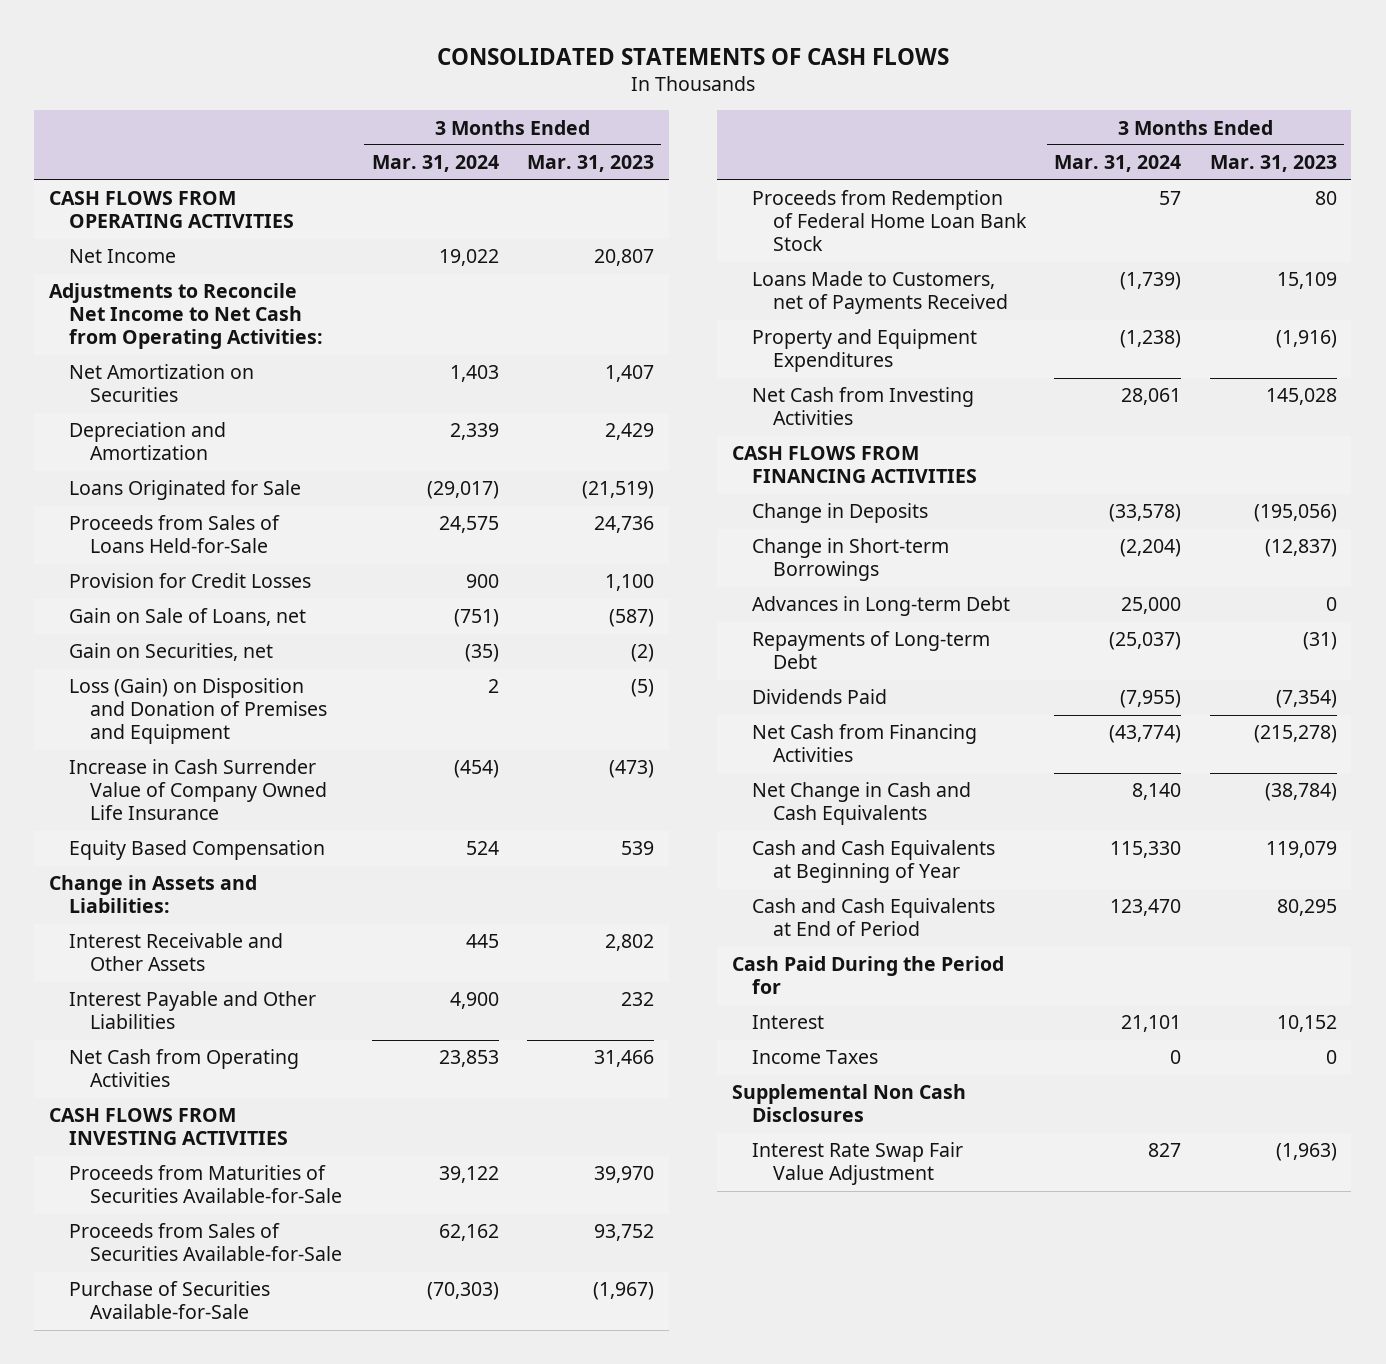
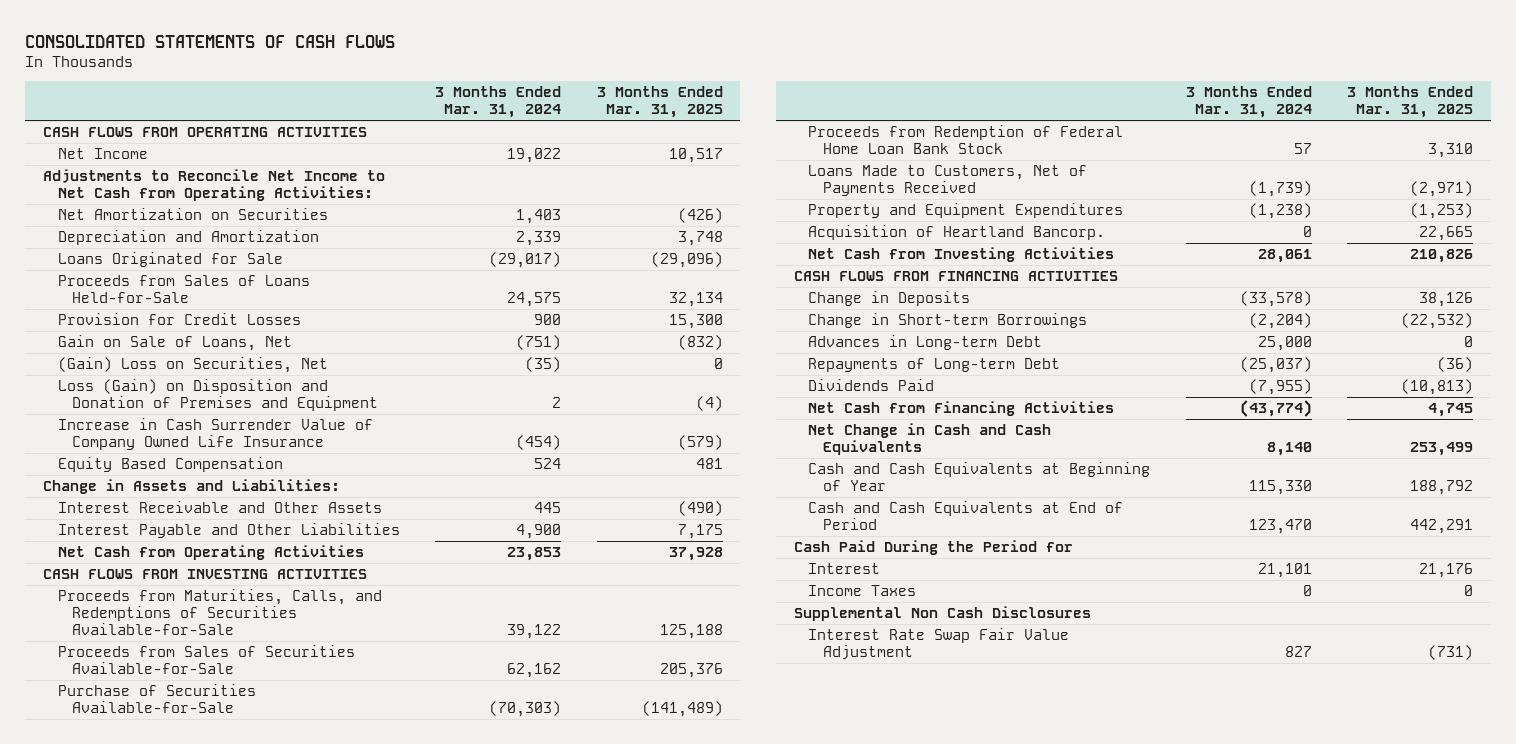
- | 3 Months Ended Mar. 31, 2024 | 3 Months Ended Mar. 31, 2023
+ | 3 Months Ended Mar. 31, 2024 | 3 Months Ended Mar. 31, 2025
- Gain on Sale of Loans, net | (751) | (587)
- Gain on Securities, net | (35) | (2)
+ Gain on Sale of Loans, Net | (751) | (832)
+ (Gain) Loss on Securities, Net | (35) | 0
- Proceeds from Maturities of Securities Available-for-Sale | 39,122 | 39,970
+ Proceeds from Maturities, Calls, and Redemptions of Securities Available-for-Sale | 39,122 | 125,188
- Loans Made to Customers, net of Payments Received | (1,739) | 15,109
+ Loans Made to Customers, Net of Payments Received | (1,739) | (2,971)
+ Acquisition of Heartland Bancorp. | 0 | 22,665

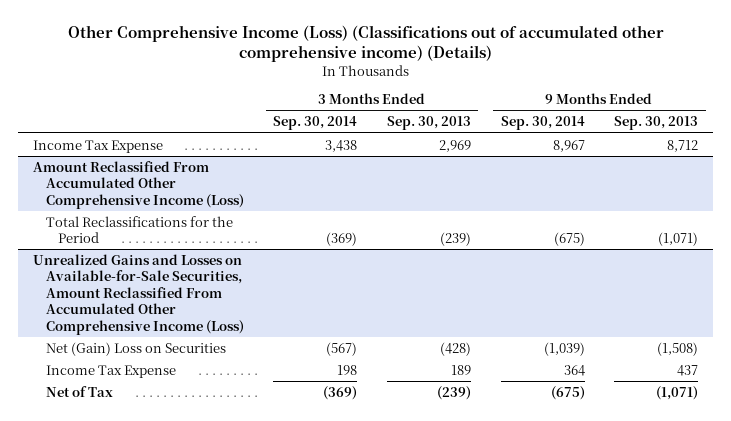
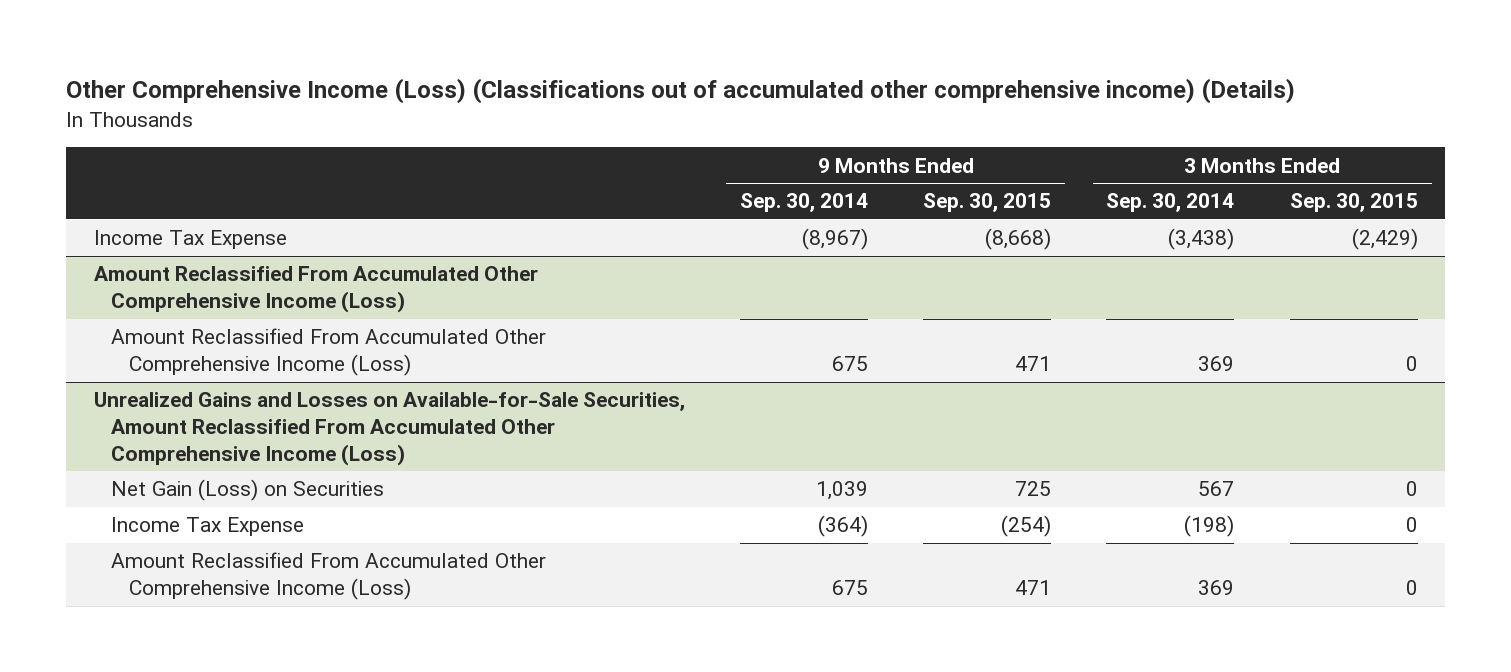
- | 3 Months Ended Sep. 30, 2014 | 3 Months Ended Sep. 30, 2013 | 9 Months Ended Sep. 30, 2014 | 9 Months Ended Sep. 30, 2013
+ | 9 Months Ended Sep. 30, 2014 | 9 Months Ended Sep. 30, 2015 | 3 Months Ended Sep. 30, 2014 | 3 Months Ended Sep. 30, 2015
- Income Tax Expense | 3,438 | 2,969 | 8,967 | 8,712
+ Income Tax Expense | (8,967) | (8,668) | (3,438) | (2,429)
@ Amount Reclassified From Accumulated Other Comprehensive Income (Loss)
- Total Reclassifications for the Period | (369) | (239) | (675) | (1,071)
+ Amount Reclassified From Accumulated Other Comprehensive Income (Loss) | 675 | 471 | 369 | 0
@ Unrealized Gains and Losses on Available-for-Sale Securities, Amount Reclassified From Accumulated Other Comprehensive Income (Loss)
- Net (Gain) Loss on Securities | (567) | (428) | (1,039) | (1,508)
- Income Tax Expense | 198 | 189 | 364 | 437
- Net of Tax | (369) | (239) | (675) | (1,071)
+ Net Gain (Loss) on Securities | 1,039 | 725 | 567 | 0
+ Income Tax Expense | (364) | (254) | (198) | 0
+ Amount Reclassified From Accumulated Other Comprehensive Income (Loss) | 675 | 471 | 369 | 0

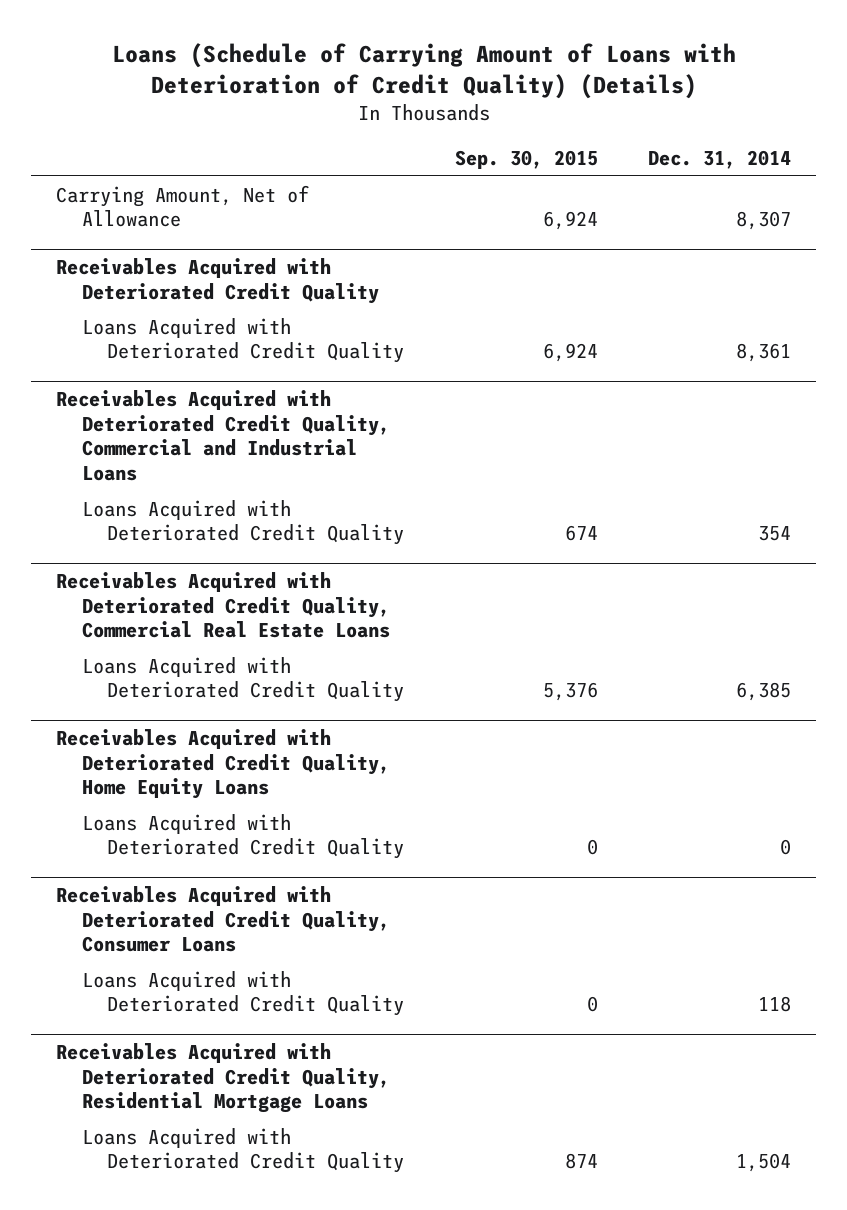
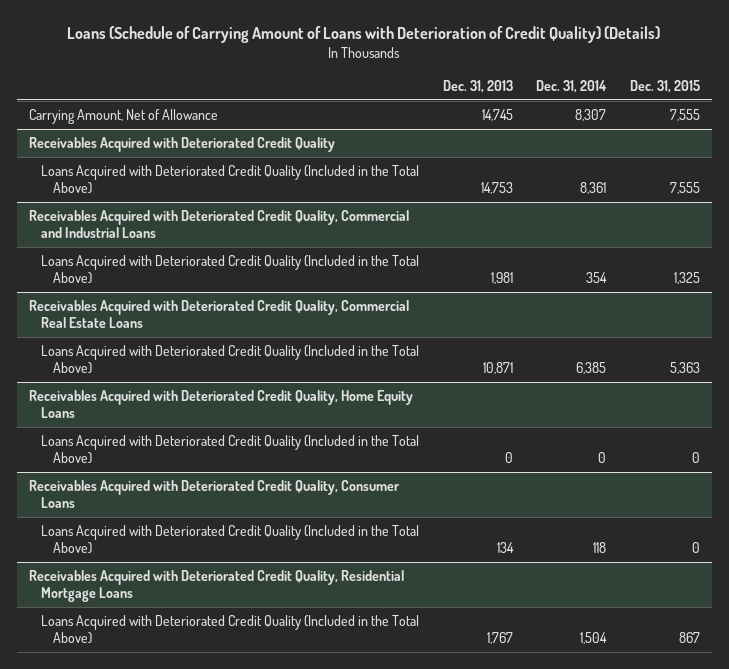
- | Sep. 30, 2015 | Dec. 31, 2014
+ | Dec. 31, 2013 | Dec. 31, 2014 | Dec. 31, 2015
@ Receivables Acquired with Deteriorated Credit Quality
- Loans Acquired with Deteriorated Credit Quality | 6,924 | 8,361
+ Loans Acquired with Deteriorated Credit Quality (Included in the Total Above) | 14,753 | 8,361 | 7,555
@ Receivables Acquired with Deteriorated Credit Quality, Commercial and Industrial Loans
- Loans Acquired with Deteriorated Credit Quality | 674 | 354
+ Loans Acquired with Deteriorated Credit Quality (Included in the Total Above) | 1,981 | 354 | 1,325
@ Receivables Acquired with Deteriorated Credit Quality, Commercial Real Estate Loans
- Loans Acquired with Deteriorated Credit Quality | 5,376 | 6,385
+ Loans Acquired with Deteriorated Credit Quality (Included in the Total Above) | 10,871 | 6,385 | 5,363
@ Receivables Acquired with Deteriorated Credit Quality, Home Equity Loans
- Loans Acquired with Deteriorated Credit Quality | 0 | 0
+ Loans Acquired with Deteriorated Credit Quality (Included in the Total Above) | 0 | 0 | 0
@ Receivables Acquired with Deteriorated Credit Quality, Consumer Loans
- Loans Acquired with Deteriorated Credit Quality | 0 | 118
+ Loans Acquired with Deteriorated Credit Quality (Included in the Total Above) | 134 | 118 | 0
@ Receivables Acquired with Deteriorated Credit Quality, Residential Mortgage Loans
- Loans Acquired with Deteriorated Credit Quality | 874 | 1,504
+ Loans Acquired with Deteriorated Credit Quality (Included in the Total Above) | 1,767 | 1,504 | 867

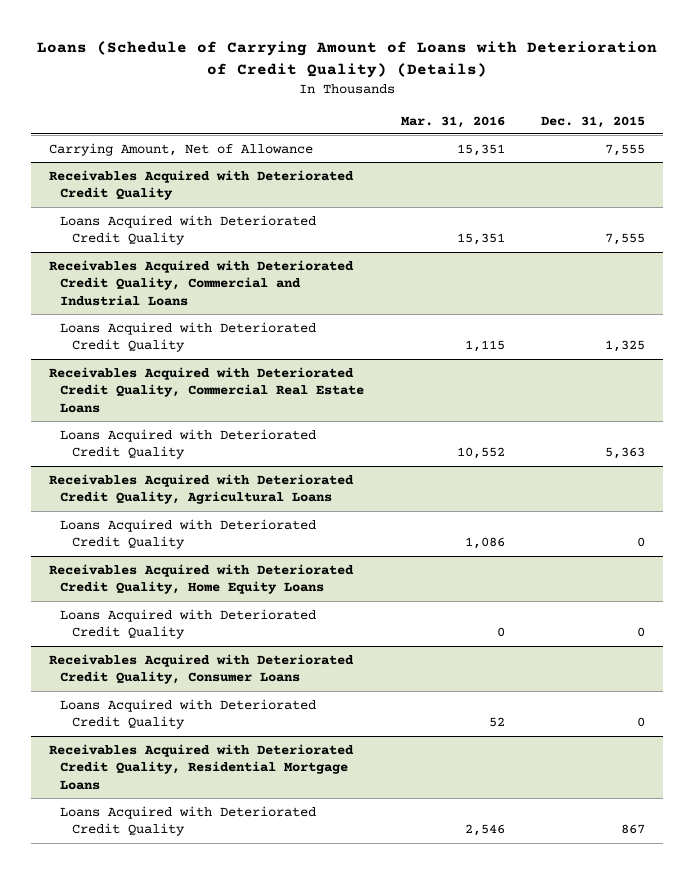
- | Dec. 31, 2013 | Dec. 31, 2014 | Dec. 31, 2015
+ | Mar. 31, 2016 | Dec. 31, 2015
@ Receivables Acquired with Deteriorated Credit Quality
- Loans Acquired with Deteriorated Credit Quality (Included in the Total Above) | 14,753 | 8,361 | 7,555
+ Loans Acquired with Deteriorated Credit Quality | 15,351 | 7,555
@ Receivables Acquired with Deteriorated Credit Quality, Commercial and Industrial Loans
- Loans Acquired with Deteriorated Credit Quality (Included in the Total Above) | 1,981 | 354 | 1,325
+ Loans Acquired with Deteriorated Credit Quality | 1,115 | 1,325
@ Receivables Acquired with Deteriorated Credit Quality, Commercial Real Estate Loans
- Loans Acquired with Deteriorated Credit Quality (Included in the Total Above) | 10,871 | 6,385 | 5,363
+ Loans Acquired with Deteriorated Credit Quality | 10,552 | 5,363
+ Receivables Acquired with Deteriorated Credit Quality, Agricultural Loans
+ Loans Acquired with Deteriorated Credit Quality | 1,086 | 0
@ Receivables Acquired with Deteriorated Credit Quality, Home Equity Loans
- Loans Acquired with Deteriorated Credit Quality (Included in the Total Above) | 0 | 0 | 0
+ Loans Acquired with Deteriorated Credit Quality | 0 | 0
@ Receivables Acquired with Deteriorated Credit Quality, Consumer Loans
- Loans Acquired with Deteriorated Credit Quality (Included in the Total Above) | 134 | 118 | 0
+ Loans Acquired with Deteriorated Credit Quality | 52 | 0
@ Receivables Acquired with Deteriorated Credit Quality, Residential Mortgage Loans
- Loans Acquired with Deteriorated Credit Quality (Included in the Total Above) | 1,767 | 1,504 | 867
+ Loans Acquired with Deteriorated Credit Quality | 2,546 | 867

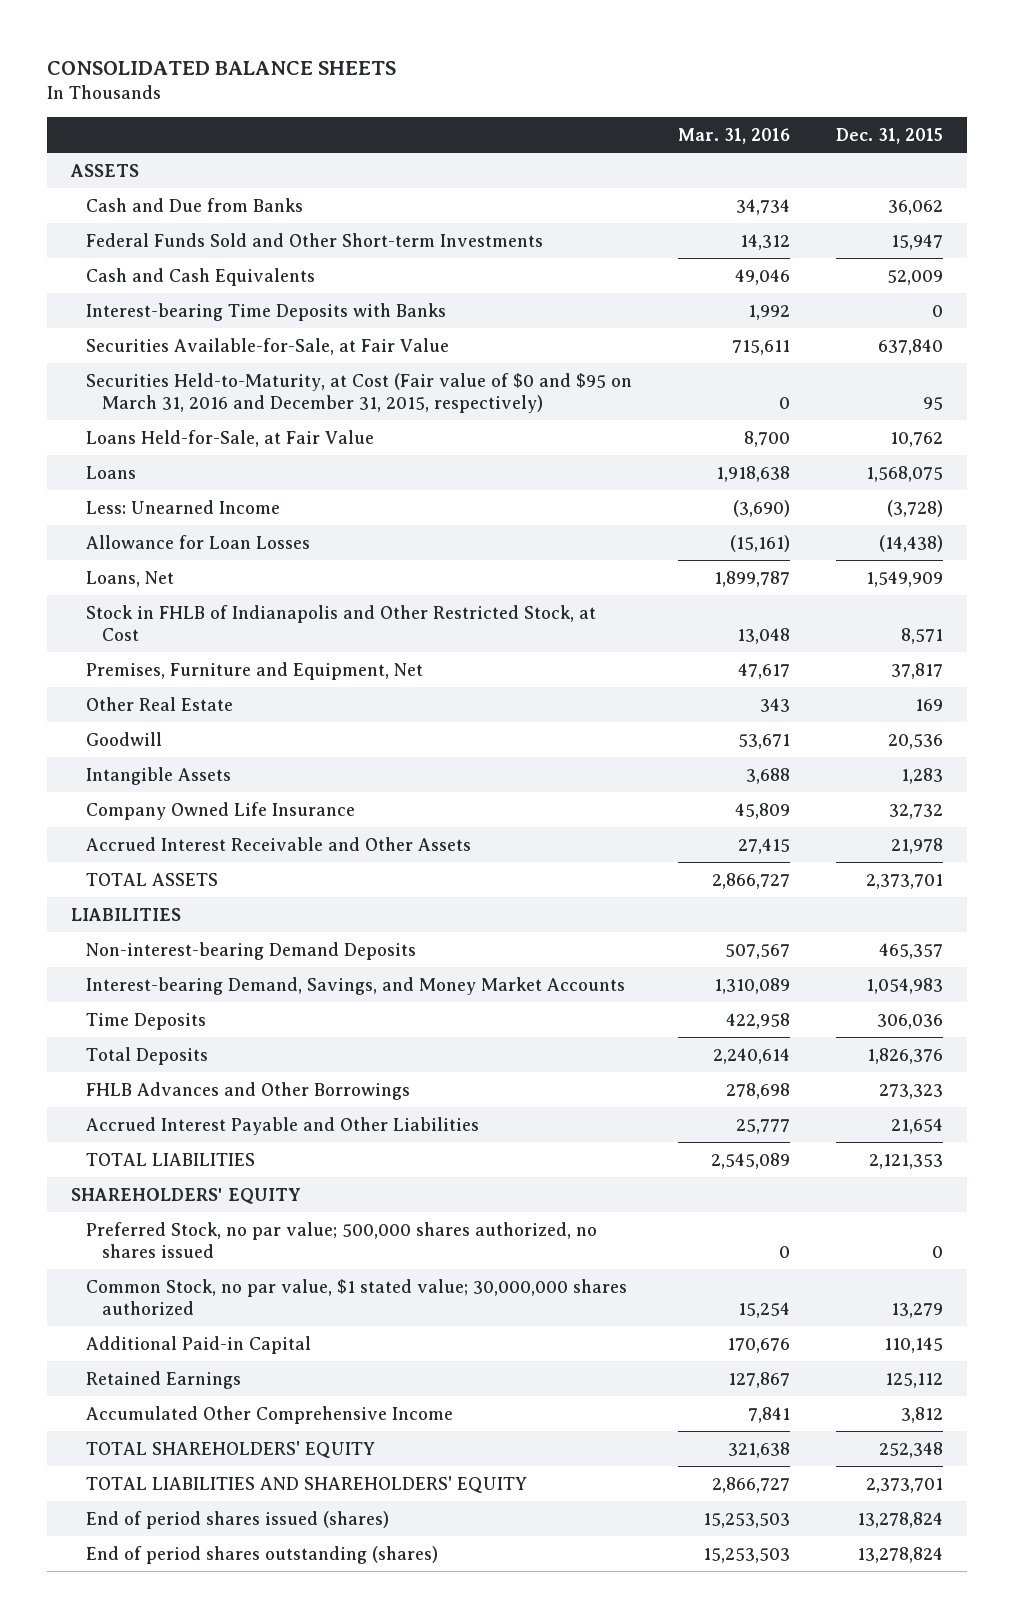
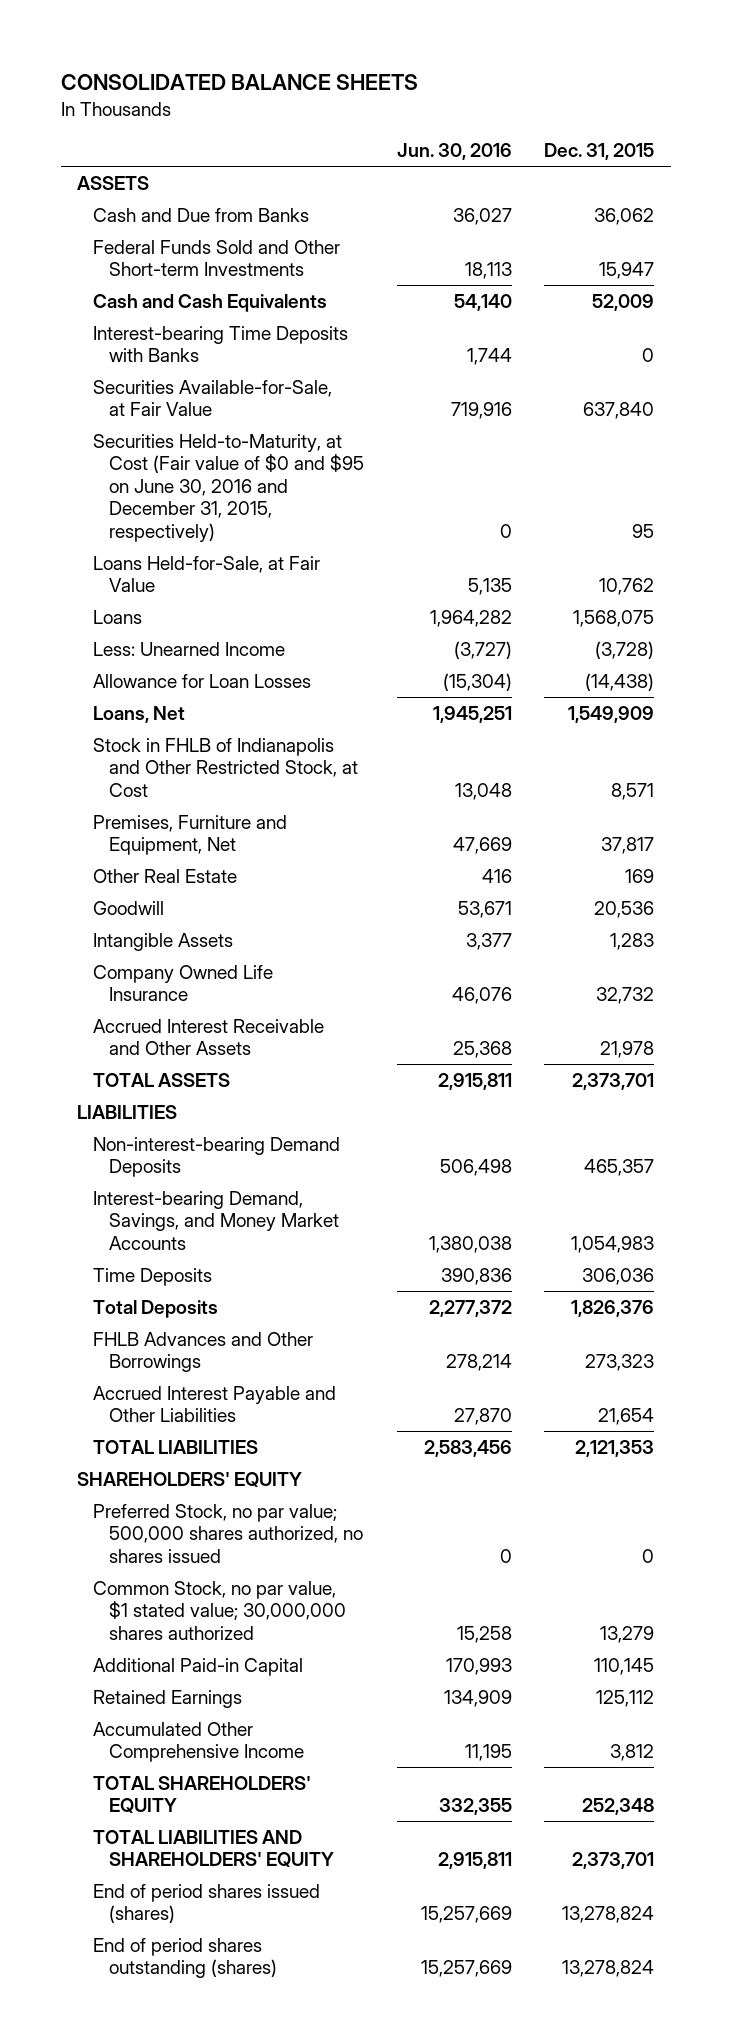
- | Mar. 31, 2016 | Dec. 31, 2015
+ | Jun. 30, 2016 | Dec. 31, 2015
- Securities Held-to-Maturity, at Cost (Fair value of $0 and $95 on March 31, 2016 and December 31, 2015, respectively) | 0 | 95
+ Securities Held-to-Maturity, at Cost (Fair value of $0 and $95 on June 30, 2016 and December 31, 2015, respectively) | 0 | 95

